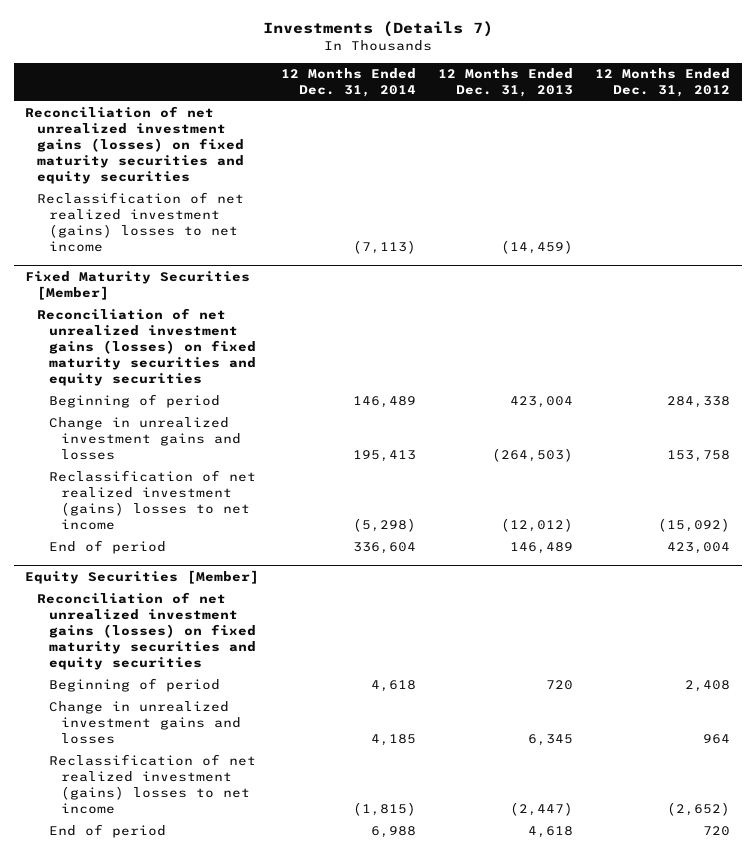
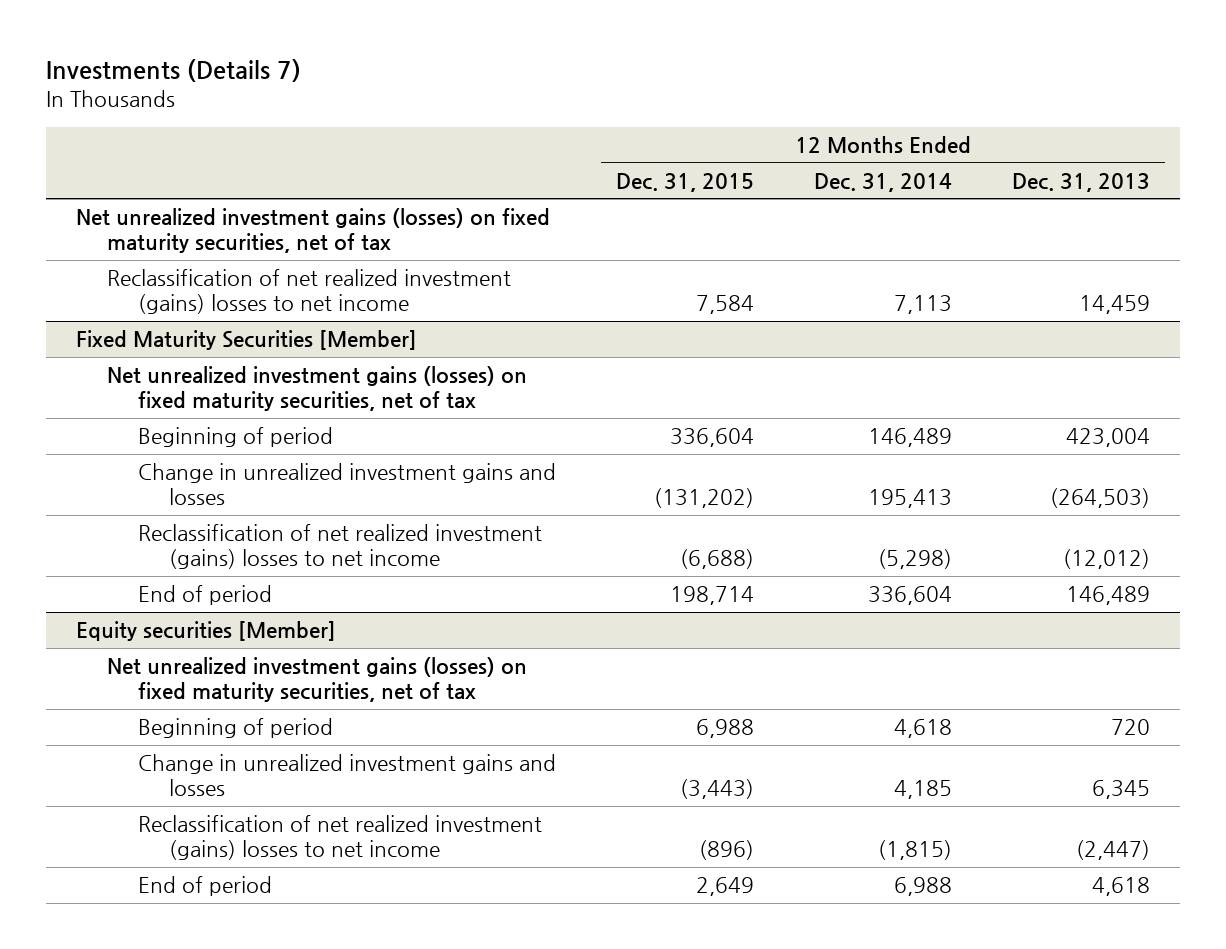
- | 12 Months Ended Dec. 31, 2014 | 12 Months Ended Dec. 31, 2013 | 12 Months Ended Dec. 31, 2012
+ | 12 Months Ended Dec. 31, 2015 | 12 Months Ended Dec. 31, 2014 | 12 Months Ended Dec. 31, 2013
- Reconciliation of net unrealized investment gains (losses) on fixed maturity securities and equity securities
- Reclassification of net realized investment (gains) losses to net income | (7,113) | (14,459) |
+ Net unrealized investment gains (losses) on fixed maturity securities, net of tax
+ Reclassification of net realized investment (gains) losses to net income | 7,584 | 7,113 | 14,459
@ Fixed Maturity Securities [Member]
- Reconciliation of net unrealized investment gains (losses) on fixed maturity securities and equity securities
+ Net unrealized investment gains (losses) on fixed maturity securities, net of tax
- Equity Securities [Member]
- Reconciliation of net unrealized investment gains (losses) on fixed maturity securities and equity securities
+ Equity securities [Member]
+ Net unrealized investment gains (losses) on fixed maturity securities, net of tax

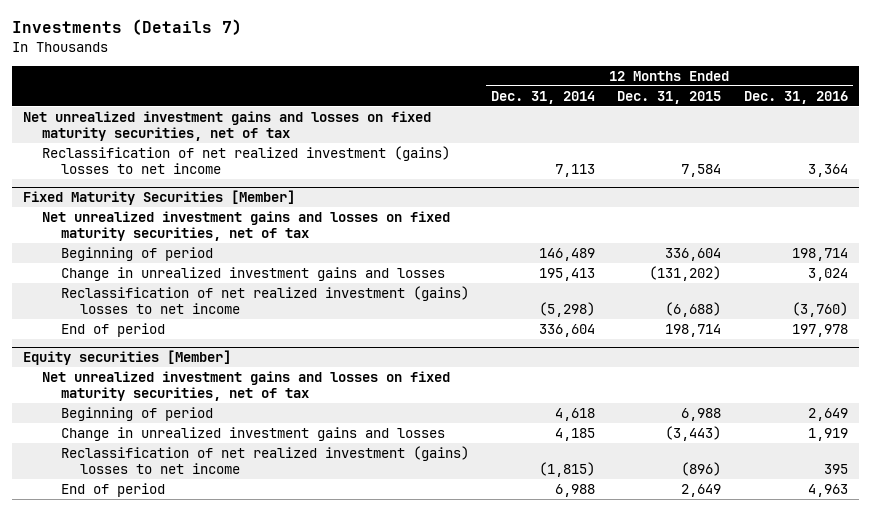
- | 12 Months Ended Dec. 31, 2015 | 12 Months Ended Dec. 31, 2014 | 12 Months Ended Dec. 31, 2013
+ | 12 Months Ended Dec. 31, 2014 | 12 Months Ended Dec. 31, 2015 | 12 Months Ended Dec. 31, 2016
- Net unrealized investment gains (losses) on fixed maturity securities, net of tax
+ Net unrealized investment gains and losses on fixed maturity securities, net of tax
@ Fixed Maturity Securities [Member]
- Net unrealized investment gains (losses) on fixed maturity securities, net of tax
+ Net unrealized investment gains and losses on fixed maturity securities, net of tax
@ Equity securities [Member]
- Net unrealized investment gains (losses) on fixed maturity securities, net of tax
+ Net unrealized investment gains and losses on fixed maturity securities, net of tax

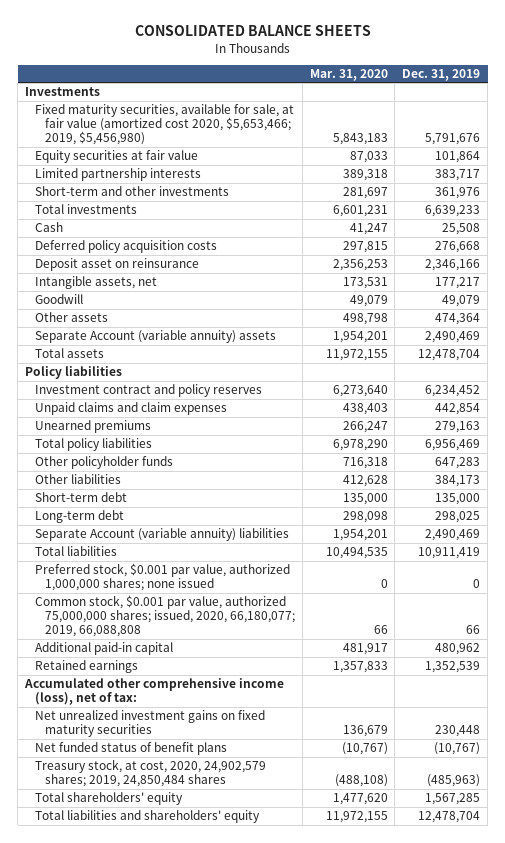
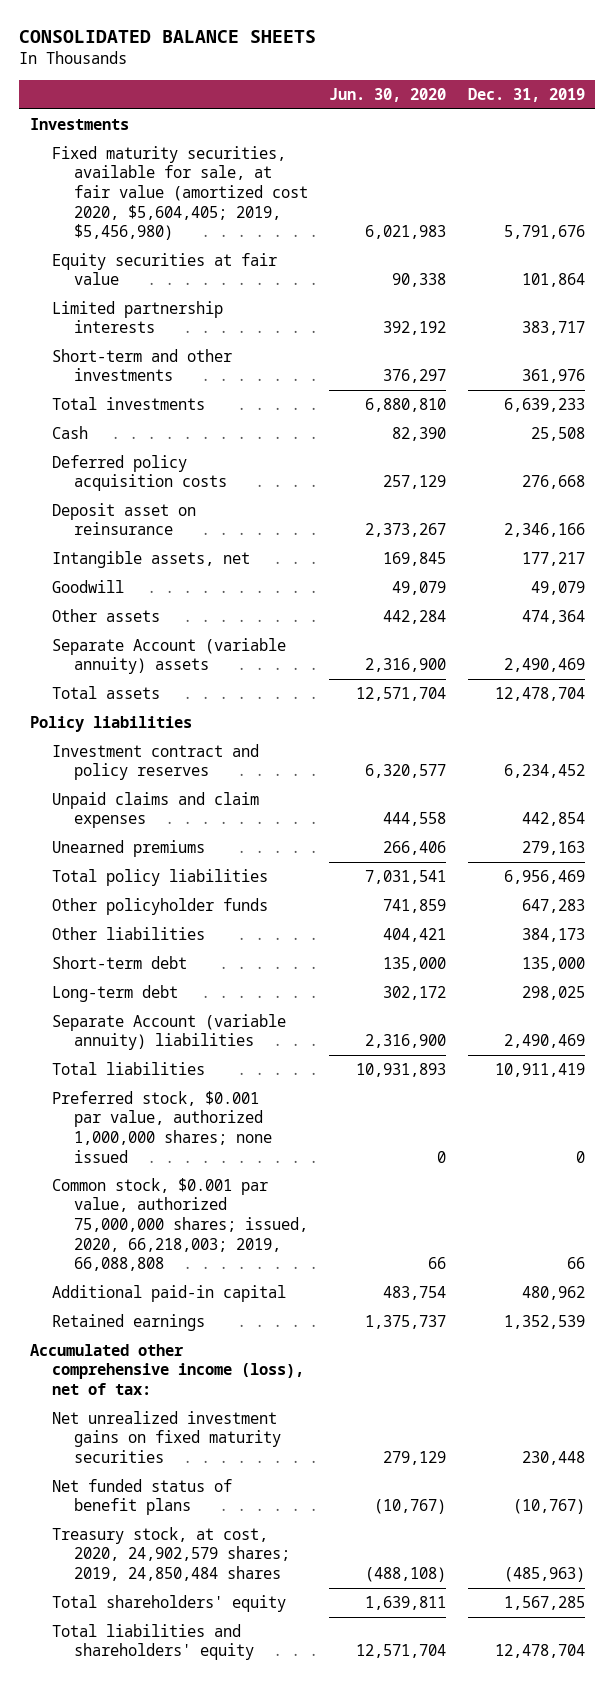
- | Mar. 31, 2020 | Dec. 31, 2019
+ | Jun. 30, 2020 | Dec. 31, 2019
- Fixed maturity securities, available for sale, at fair value (amortized cost 2020, $5,653,466; 2019, $5,456,980) | 5,843,183 | 5,791,676
+ Fixed maturity securities, available for sale, at fair value (amortized cost 2020, $5,604,405; 2019, $5,456,980) | 6,021,983 | 5,791,676
- Common stock, $0.001 par value, authorized 75,000,000 shares; issued, 2020, 66,180,077; 2019, 66,088,808 | 66 | 66
+ Common stock, $0.001 par value, authorized 75,000,000 shares; issued, 2020, 66,218,003; 2019, 66,088,808 | 66 | 66

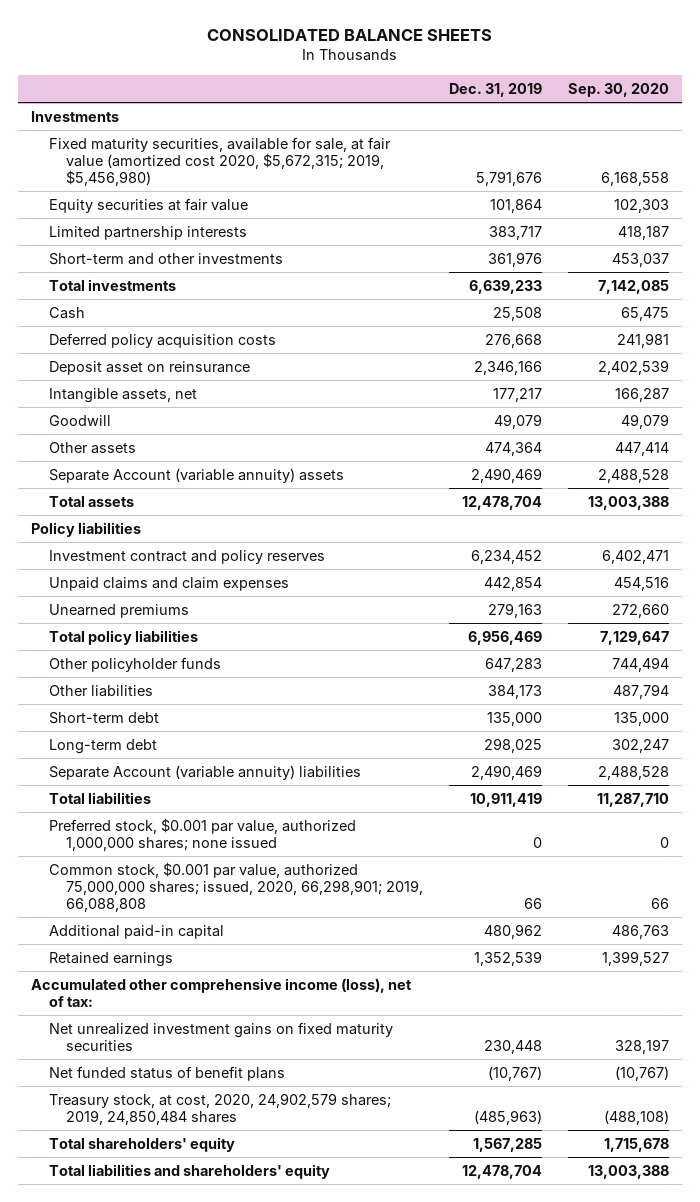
- | Jun. 30, 2020 | Dec. 31, 2019
+ | Dec. 31, 2019 | Sep. 30, 2020
- Fixed maturity securities, available for sale, at fair value (amortized cost 2020, $5,604,405; 2019, $5,456,980) | 6,021,983 | 5,791,676
+ Fixed maturity securities, available for sale, at fair value (amortized cost 2020, $5,672,315; 2019, $5,456,980) | 5,791,676 | 6,168,558
- Common stock, $0.001 par value, authorized 75,000,000 shares; issued, 2020, 66,218,003; 2019, 66,088,808 | 66 | 66
+ Common stock, $0.001 par value, authorized 75,000,000 shares; issued, 2020, 66,298,901; 2019, 66,088,808 | 66 | 66

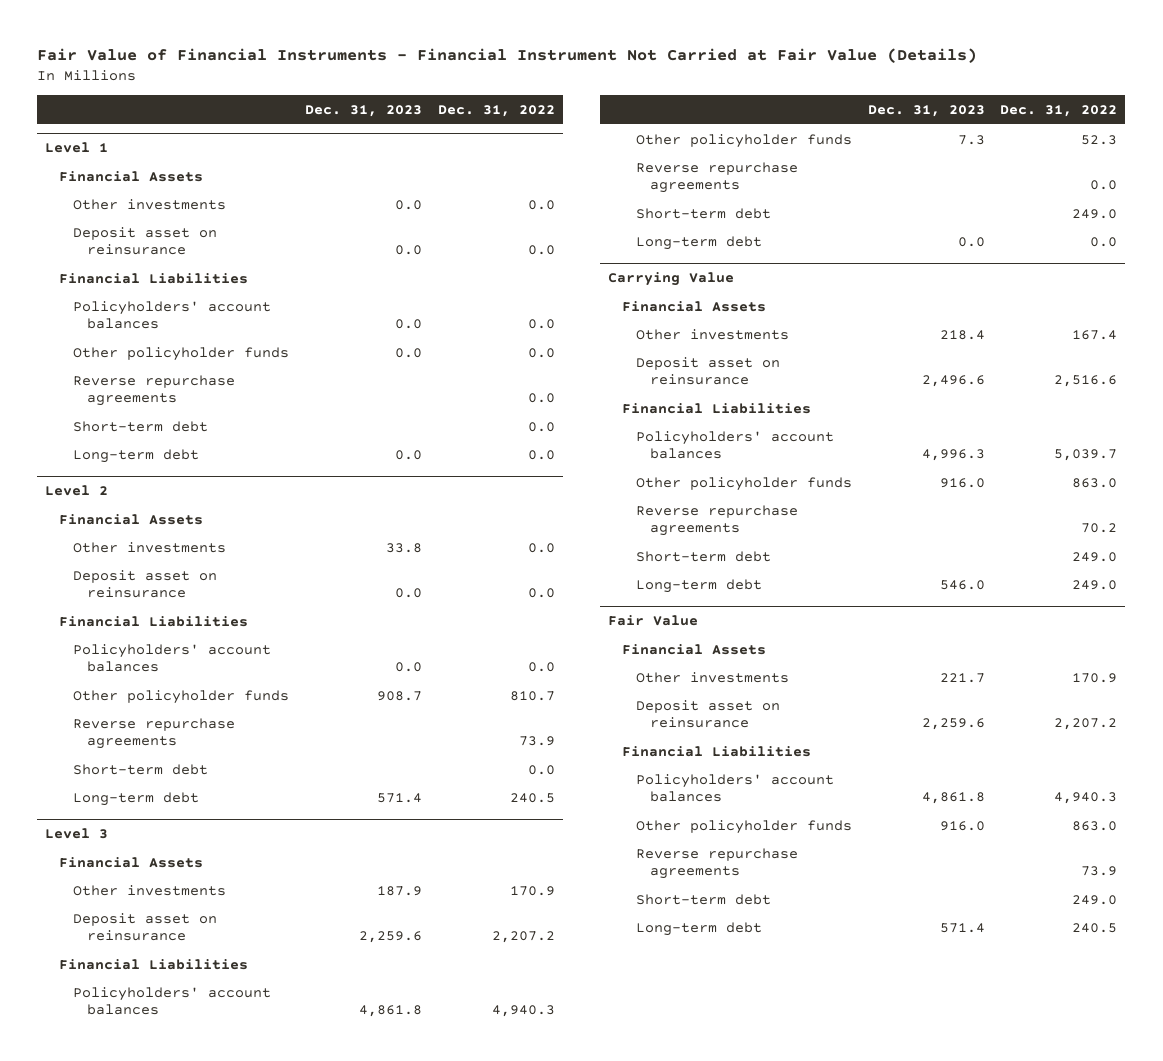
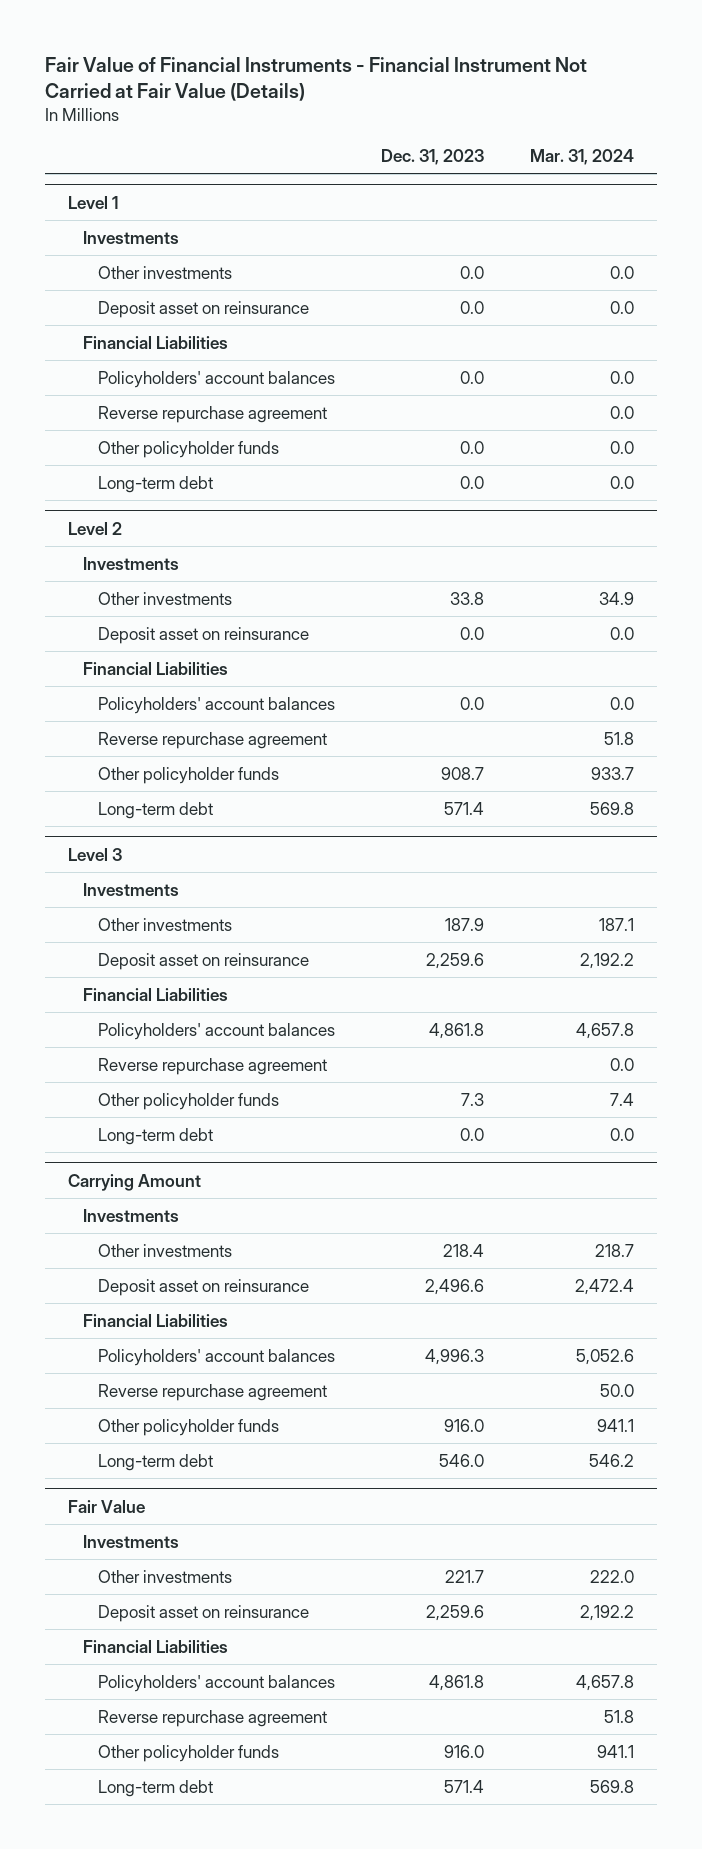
- | Dec. 31, 2023 | Dec. 31, 2022
+ | Dec. 31, 2023 | Mar. 31, 2024
@ Level 1
- Financial Assets
+ Investments
+ Reverse repurchase agreement | | 0.0
- Reverse repurchase agreements | | 0.0
- Short-term debt | | 0.0
@ Level 2
- Financial Assets
+ Investments
+ Reverse repurchase agreement | | 51.8
- Reverse repurchase agreements | | 73.9
- Short-term debt | | 0.0
@ Level 3
- Financial Assets
+ Investments
+ Reverse repurchase agreement | | 0.0
- Reverse repurchase agreements | | 0.0
- Short-term debt | | 249.0
- Carrying Value
- Financial Assets
+ Carrying Amount
+ Investments
+ Reverse repurchase agreement | | 50.0
- Reverse repurchase agreements | | 70.2
- Short-term debt | | 249.0
@ Fair Value
- Financial Assets
+ Investments
+ Reverse repurchase agreement | | 51.8
- Reverse repurchase agreements | | 73.9
- Short-term debt | | 249.0

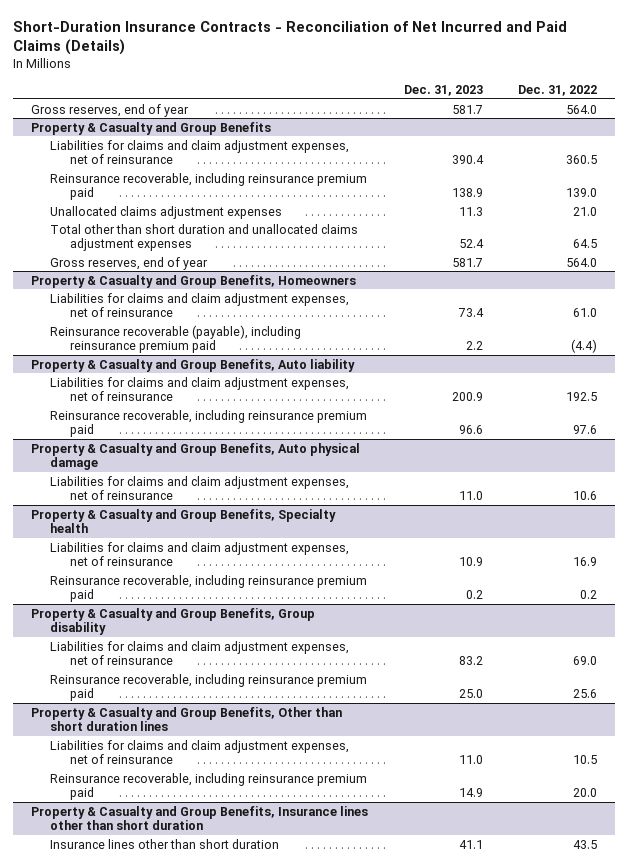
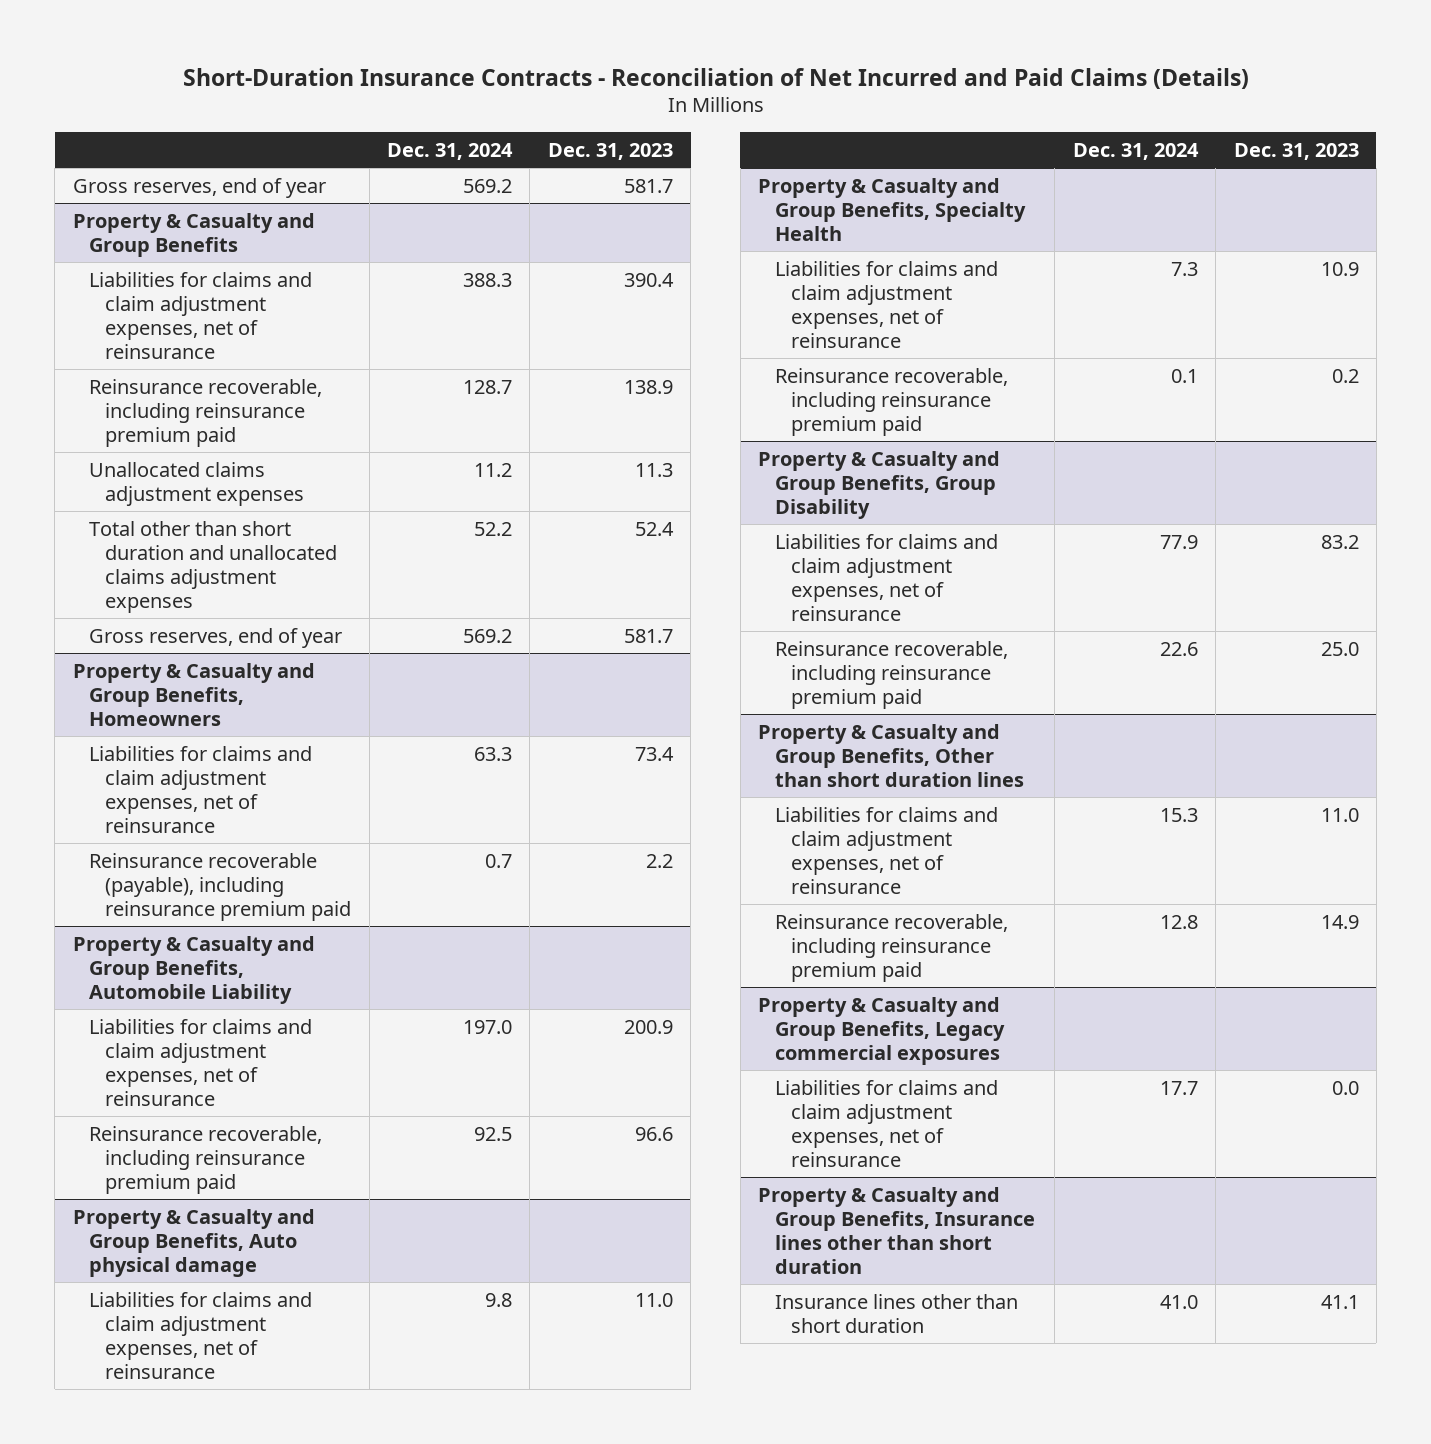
- | Dec. 31, 2023 | Dec. 31, 2022
+ | Dec. 31, 2024 | Dec. 31, 2023
- Property & Casualty and Group Benefits, Auto liability
+ Property & Casualty and Group Benefits, Automobile Liability
- Property & Casualty and Group Benefits, Specialty health
+ Property & Casualty and Group Benefits, Specialty Health
- Property & Casualty and Group Benefits, Group disability
+ Property & Casualty and Group Benefits, Group Disability
+ Property & Casualty and Group Benefits, Legacy commercial exposures
+ Liabilities for claims and claim adjustment expenses, net of reinsurance | 17.7 | 0.0

